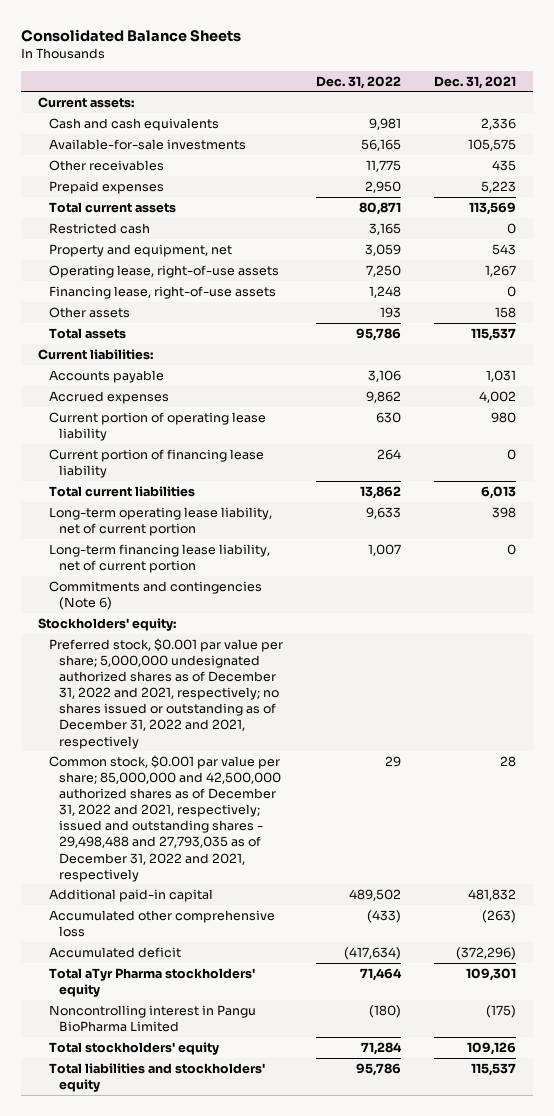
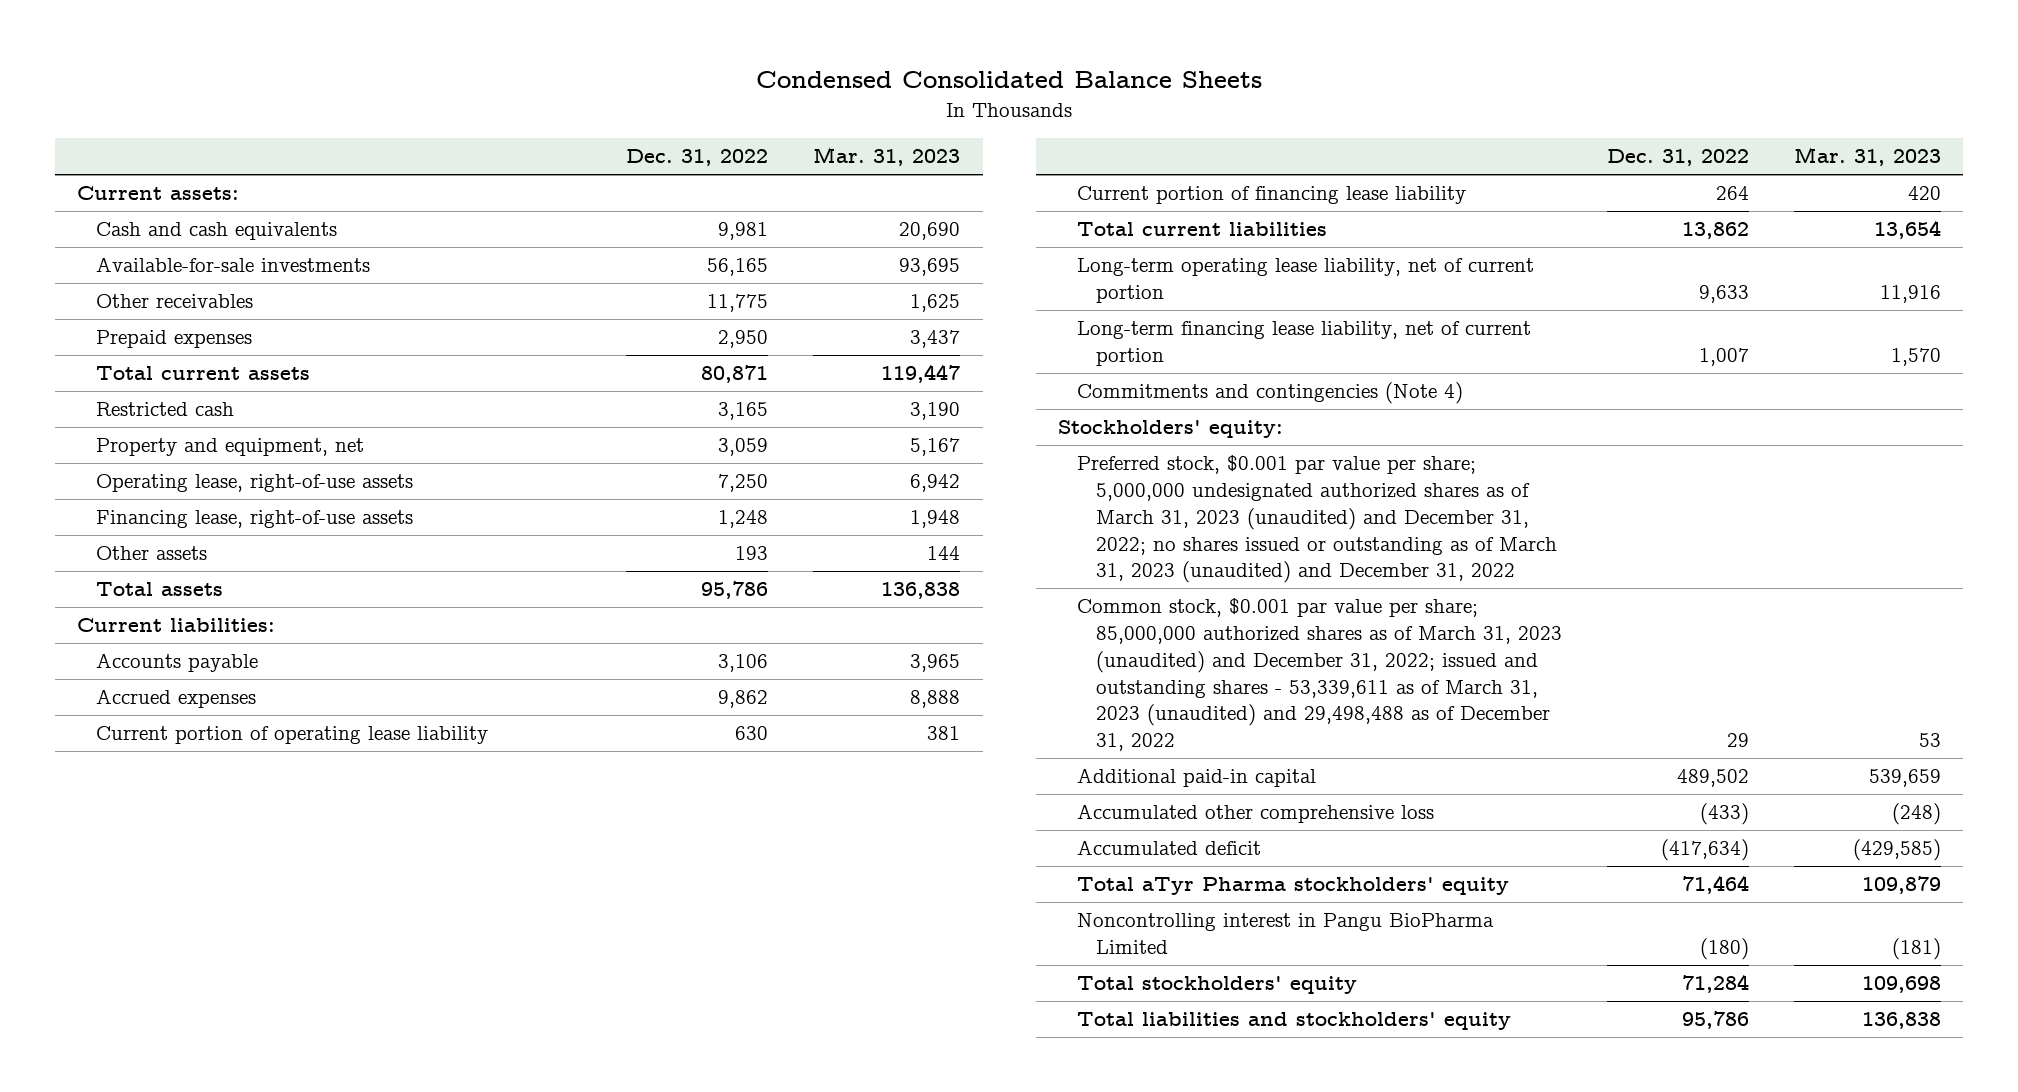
- Consolidated Balance Sheets
+ Condensed Consolidated Balance Sheets
- | Dec. 31, 2022 | Dec. 31, 2021
+ | Dec. 31, 2022 | Mar. 31, 2023
- Commitments and contingencies (Note 6)
+ Commitments and contingencies (Note 4)
- Preferred stock, $0.001 par value per share; 5,000,000 undesignated authorized shares as of December 31, 2022 and 2021, respectively; no shares issued or outstanding as of December 31, 2022 and 2021, respectively
- Common stock, $0.001 par value per share; 85,000,000 and 42,500,000 authorized shares as of December 31, 2022 and 2021, respectively; issued and outstanding shares - 29,498,488 and 27,793,035 as of December 31, 2022 and 2021, respectively | 29 | 28
+ Preferred stock, $0.001 par value per share; 5,000,000 undesignated authorized shares as of March 31, 2023 (unaudited) and December 31, 2022; no shares issued or outstanding as of March 31, 2023 (unaudited) and December 31, 2022
+ Common stock, $0.001 par value per share; 85,000,000 authorized shares as of March 31, 2023 (unaudited) and December 31, 2022; issued and outstanding shares - 53,339,611 as of March 31, 2023 (unaudited) and 29,498,488 as of December 31, 2022 | 29 | 53

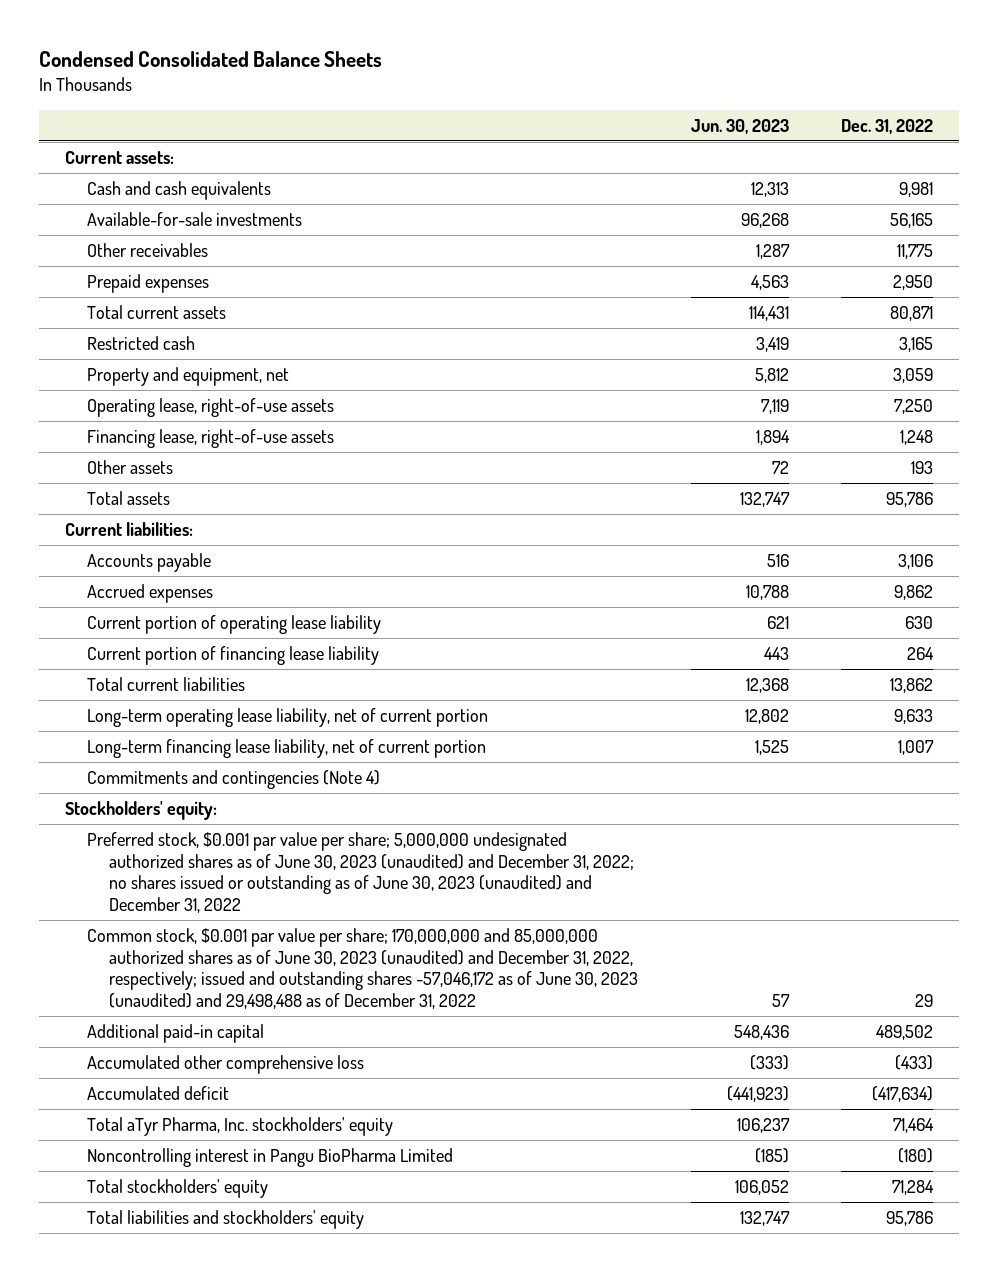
- | Dec. 31, 2022 | Mar. 31, 2023
+ | Jun. 30, 2023 | Dec. 31, 2022
- Preferred stock, $0.001 par value per share; 5,000,000 undesignated authorized shares as of March 31, 2023 (unaudited) and December 31, 2022; no shares issued or outstanding as of March 31, 2023 (unaudited) and December 31, 2022
- Common stock, $0.001 par value per share; 85,000,000 authorized shares as of March 31, 2023 (unaudited) and December 31, 2022; issued and outstanding shares - 53,339,611 as of March 31, 2023 (unaudited) and 29,498,488 as of December 31, 2022 | 29 | 53
+ Preferred stock, $0.001 par value per share; 5,000,000 undesignated authorized shares as of June 30, 2023 (unaudited) and December 31, 2022; no shares issued or outstanding as of June 30, 2023 (unaudited) and December 31, 2022
+ Common stock, $0.001 par value per share; 170,000,000 and 85,000,000 authorized shares as of June 30, 2023 (unaudited) and December 31, 2022, respectively; issued and outstanding shares -57,046,172 as of June 30, 2023 (unaudited) and 29,498,488 as of December 31, 2022 | 57 | 29
- Total aTyr Pharma stockholders' equity | 71,464 | 109,879
+ Total aTyr Pharma, Inc. stockholders' equity | 106,237 | 71,464

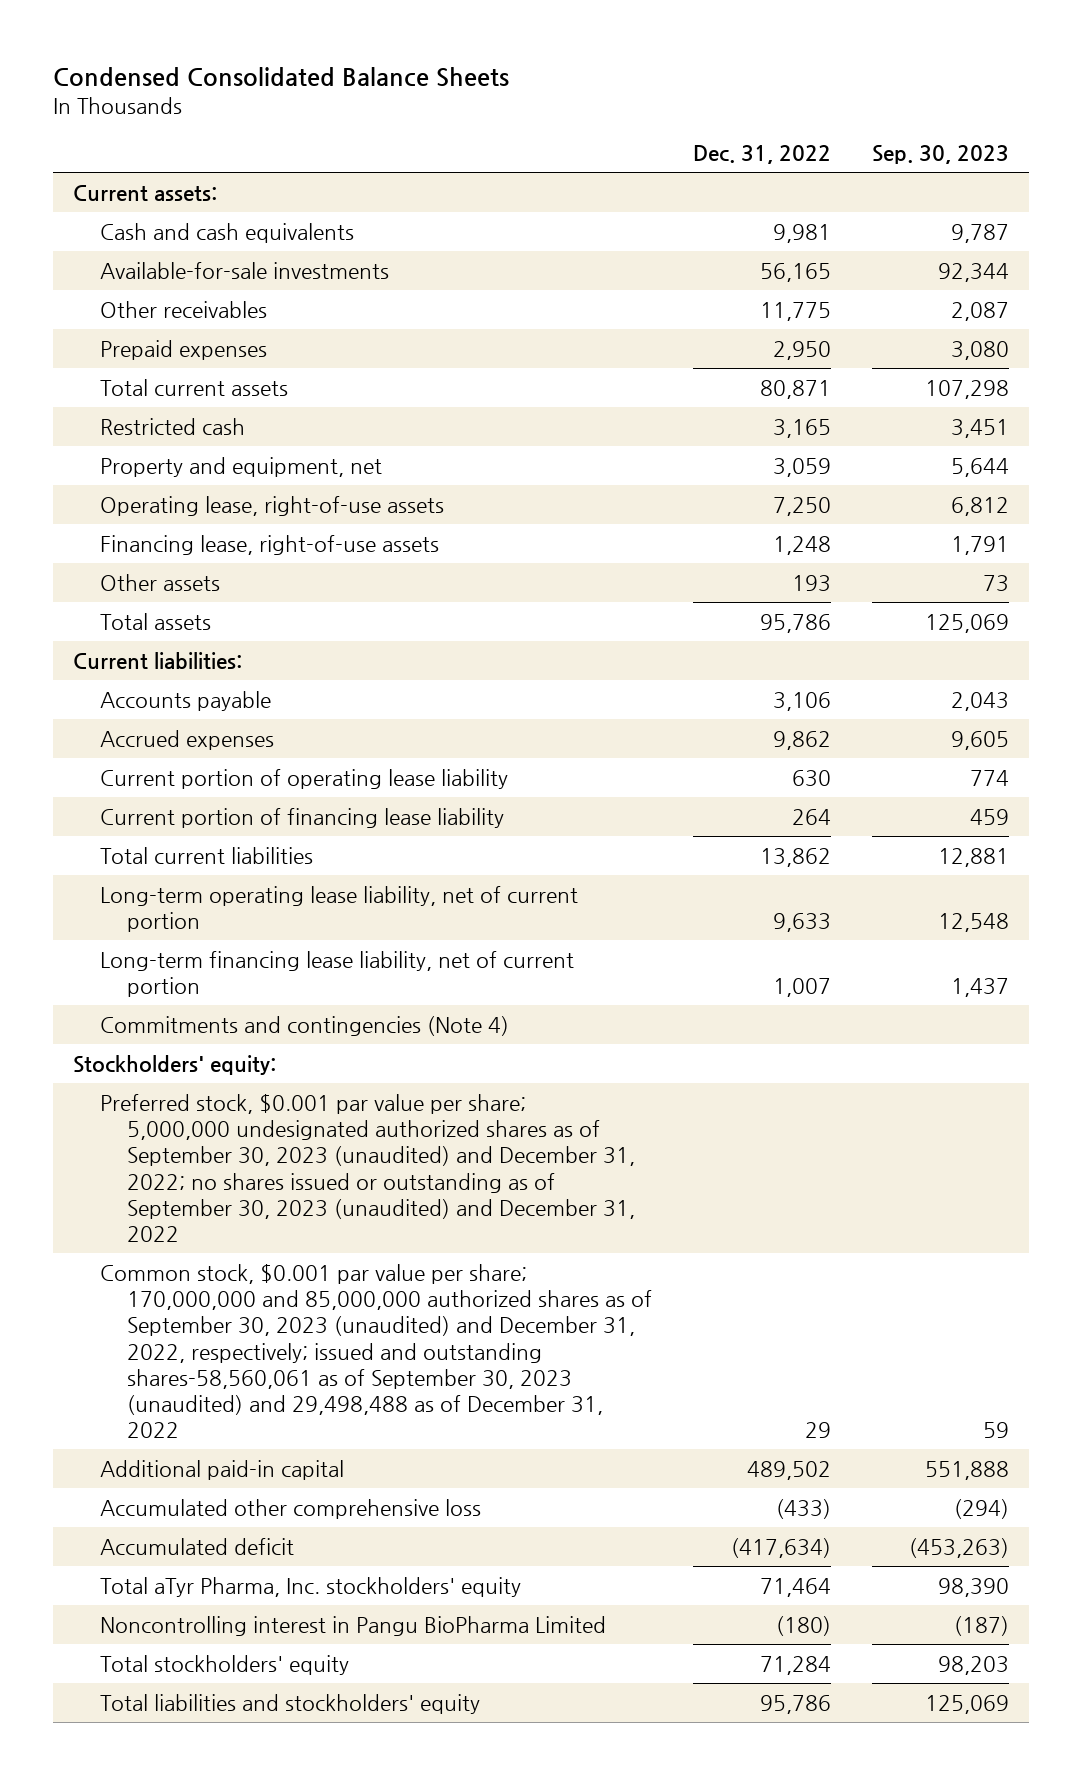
- | Jun. 30, 2023 | Dec. 31, 2022
+ | Dec. 31, 2022 | Sep. 30, 2023
- Preferred stock, $0.001 par value per share; 5,000,000 undesignated authorized shares as of June 30, 2023 (unaudited) and December 31, 2022; no shares issued or outstanding as of June 30, 2023 (unaudited) and December 31, 2022
- Common stock, $0.001 par value per share; 170,000,000 and 85,000,000 authorized shares as of June 30, 2023 (unaudited) and December 31, 2022, respectively; issued and outstanding shares -57,046,172 as of June 30, 2023 (unaudited) and 29,498,488 as of December 31, 2022 | 57 | 29
+ Preferred stock, $0.001 par value per share; 5,000,000 undesignated authorized shares as of September 30, 2023 (unaudited) and December 31, 2022; no shares issued or outstanding as of September 30, 2023 (unaudited) and December 31, 2022
+ Common stock, $0.001 par value per share; 170,000,000 and 85,000,000 authorized shares as of September 30, 2023 (unaudited) and December 31, 2022, respectively; issued and outstanding shares-58,560,061 as of September 30, 2023 (unaudited) and 29,498,488 as of December 31, 2022 | 29 | 59

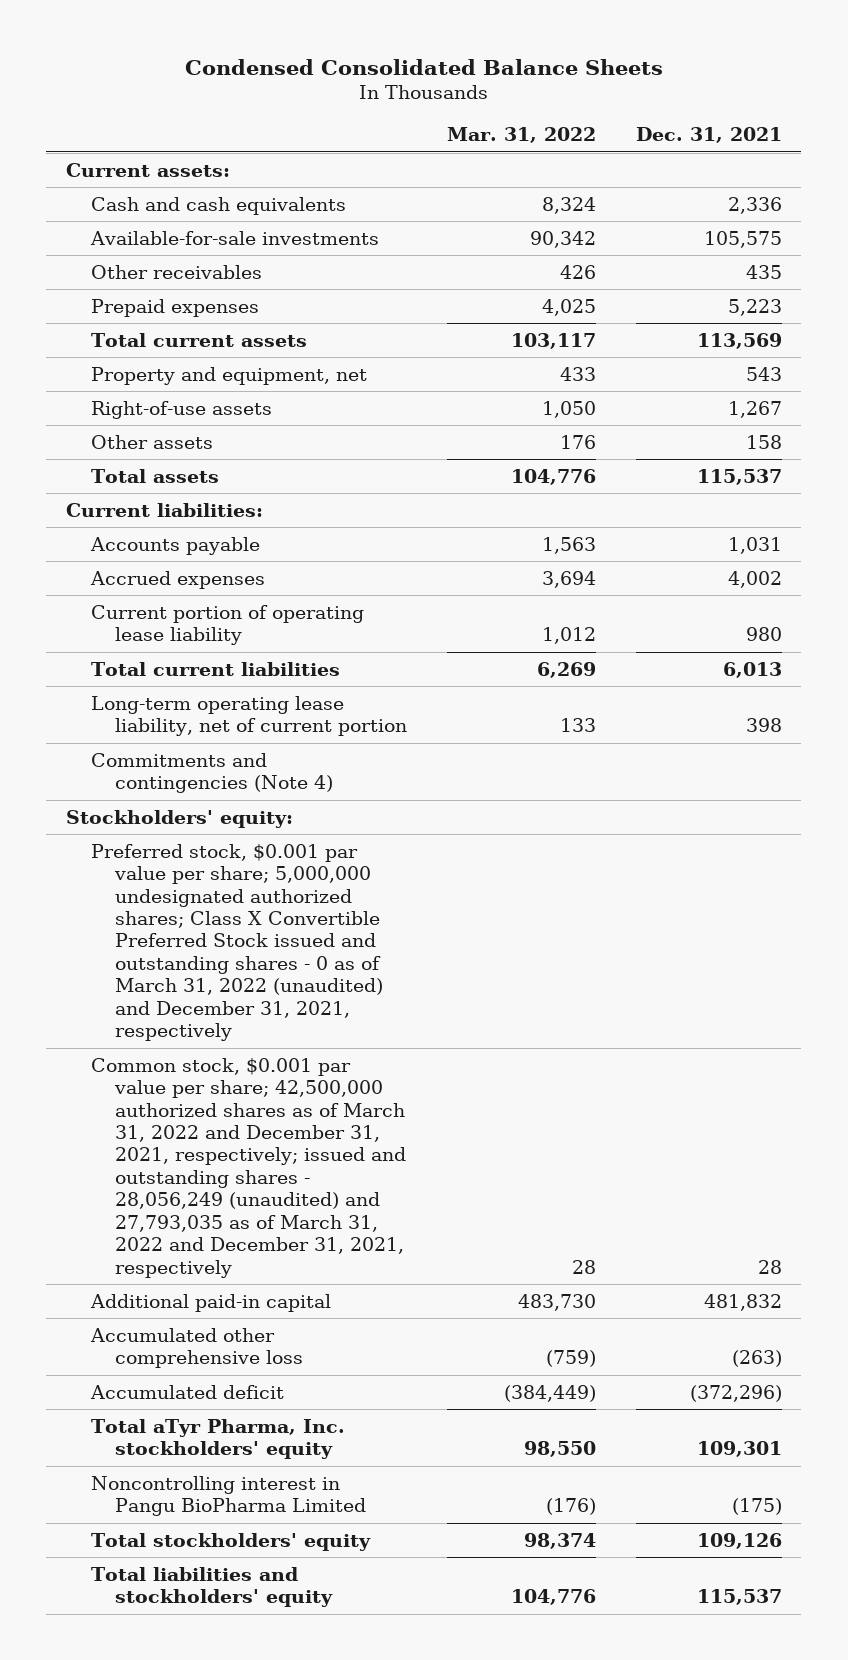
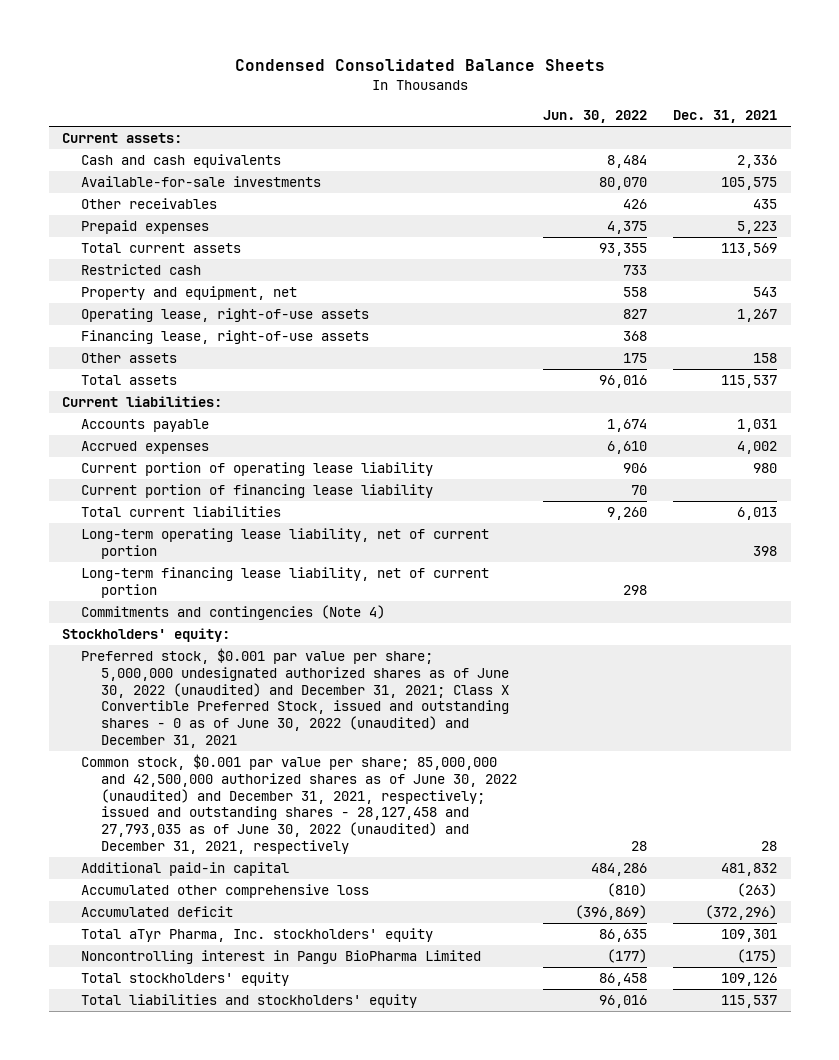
- | Mar. 31, 2022 | Dec. 31, 2021
+ | Jun. 30, 2022 | Dec. 31, 2021
+ Restricted cash | 733 |
- Right-of-use assets | 1,050 | 1,267
+ Operating lease, right-of-use assets | 827 | 1,267
+ Financing lease, right-of-use assets | 368 |
+ Current portion of financing lease liability | 70 |
+ Long-term financing lease liability, net of current portion | 298 |
- Preferred stock, $0.001 par value per share; 5,000,000 undesignated authorized shares; Class X Convertible Preferred Stock issued and outstanding shares - 0 as of March 31, 2022 (unaudited) and December 31, 2021, respectively
- Common stock, $0.001 par value per share; 42,500,000 authorized shares as of March 31, 2022 and December 31, 2021, respectively; issued and outstanding shares - 28,056,249 (unaudited) and 27,793,035 as of March 31, 2022 and December 31, 2021, respectively | 28 | 28
+ Preferred stock, $0.001 par value per share; 5,000,000 undesignated authorized shares as of June 30, 2022 (unaudited) and December 31, 2021; Class X Convertible Preferred Stock, issued and outstanding shares - 0 as of June 30, 2022 (unaudited) and December 31, 2021
+ Common stock, $0.001 par value per share; 85,000,000 and 42,500,000 authorized shares as of June 30, 2022 (unaudited) and December 31, 2021, respectively; issued and outstanding shares - 28,127,458 and 27,793,035 as of June 30, 2022 (unaudited) and December 31, 2021, respectively | 28 | 28

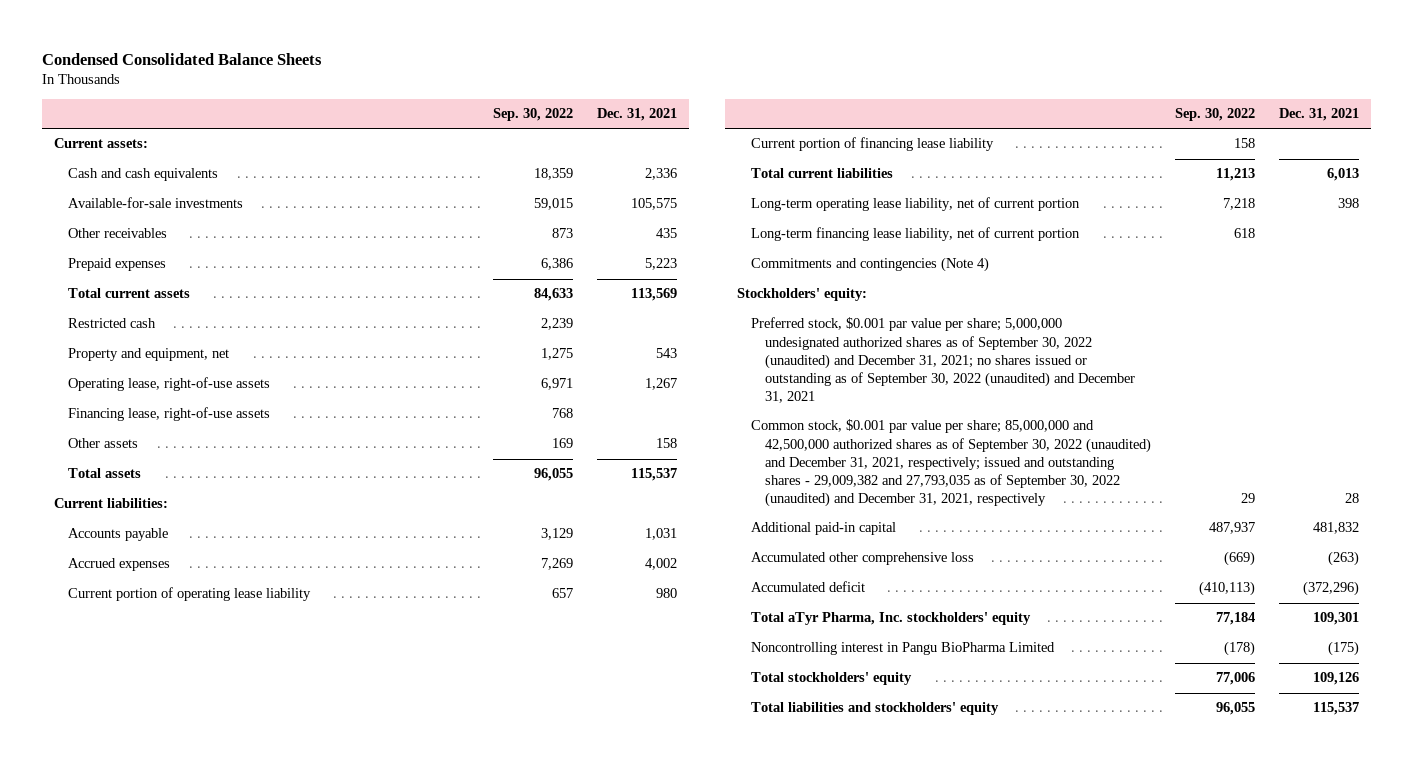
- | Jun. 30, 2022 | Dec. 31, 2021
+ | Sep. 30, 2022 | Dec. 31, 2021
- Preferred stock, $0.001 par value per share; 5,000,000 undesignated authorized shares as of June 30, 2022 (unaudited) and December 31, 2021; Class X Convertible Preferred Stock, issued and outstanding shares - 0 as of June 30, 2022 (unaudited) and December 31, 2021
- Common stock, $0.001 par value per share; 85,000,000 and 42,500,000 authorized shares as of June 30, 2022 (unaudited) and December 31, 2021, respectively; issued and outstanding shares - 28,127,458 and 27,793,035 as of June 30, 2022 (unaudited) and December 31, 2021, respectively | 28 | 28
+ Preferred stock, $0.001 par value per share; 5,000,000 undesignated authorized shares as of September 30, 2022 (unaudited) and December 31, 2021; no shares issued or outstanding as of September 30, 2022 (unaudited) and December 31, 2021
+ Common stock, $0.001 par value per share; 85,000,000 and 42,500,000 authorized shares as of September 30, 2022 (unaudited) and December 31, 2021, respectively; issued and outstanding shares - 29,009,382 and 27,793,035 as of September 30, 2022 (unaudited) and December 31, 2021, respectively | 29 | 28

